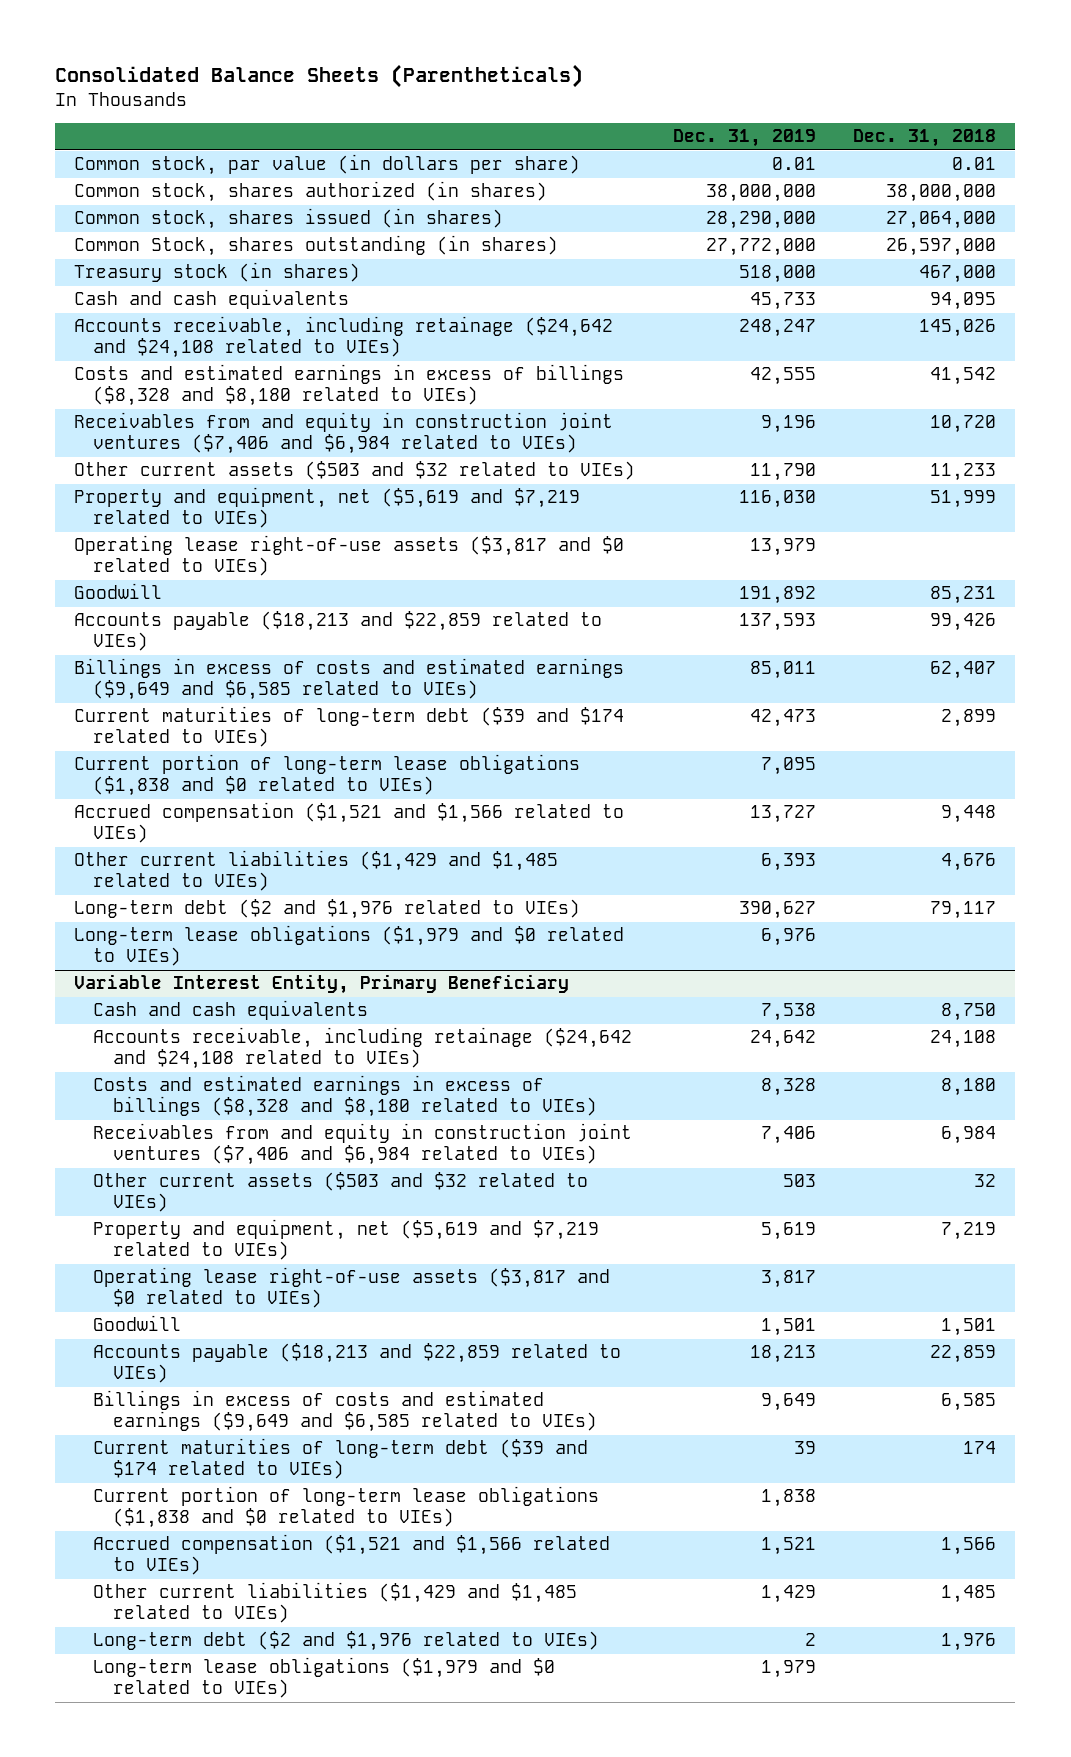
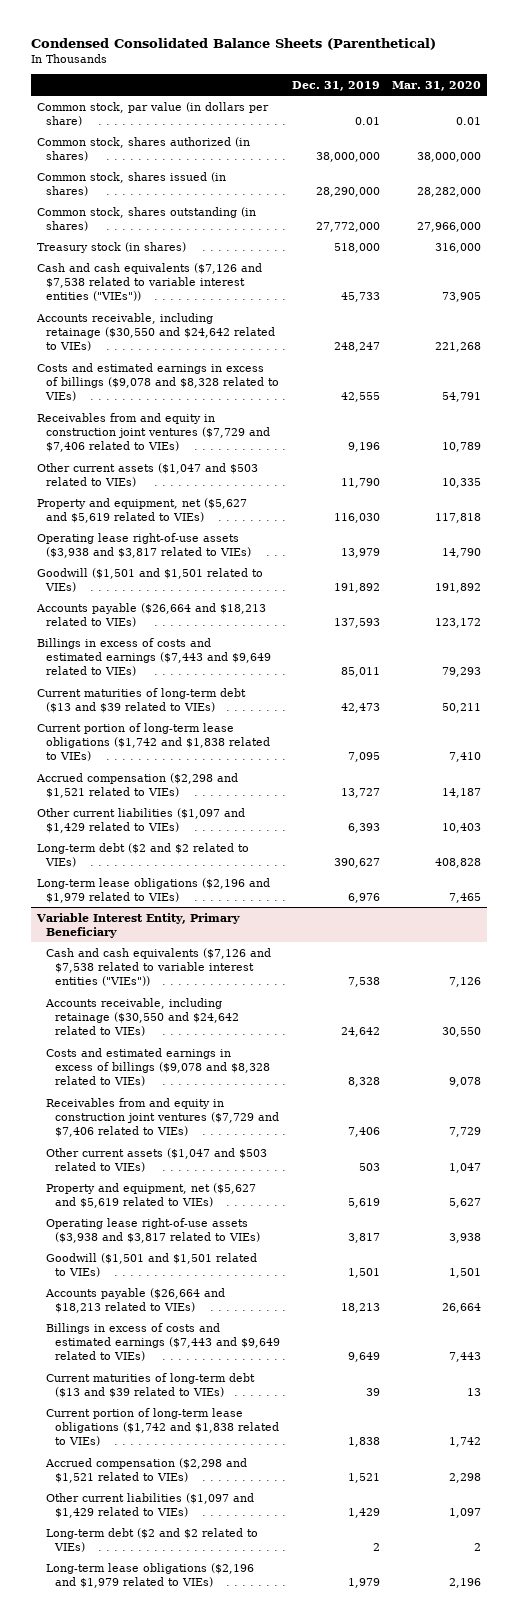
- Consolidated Balance Sheets (Parentheticals)
+ Condensed Consolidated Balance Sheets (Parenthetical)
- | Dec. 31, 2019 | Dec. 31, 2018
+ | Dec. 31, 2019 | Mar. 31, 2020
- Common Stock, shares outstanding (in shares) | 27,772,000 | 26,597,000
+ Common stock, shares outstanding (in shares) | 27,772,000 | 27,966,000
- Cash and cash equivalents | 45,733 | 94,095
- Accounts receivable, including retainage ($24,642 and $24,108 related to VIEs) | 248,247 | 145,026
- Costs and estimated earnings in excess of billings ($8,328 and $8,180 related to VIEs) | 42,555 | 41,542
- Receivables from and equity in construction joint ventures ($7,406 and $6,984 related to VIEs) | 9,196 | 10,720
- Other current assets ($503 and $32 related to VIEs) | 11,790 | 11,233
- Property and equipment, net ($5,619 and $7,219 related to VIEs) | 116,030 | 51,999
- Operating lease right-of-use assets ($3,817 and $0 related to VIEs) | 13,979 |
- Goodwill | 191,892 | 85,231
- Accounts payable ($18,213 and $22,859 related to VIEs) | 137,593 | 99,426
- Billings in excess of costs and estimated earnings ($9,649 and $6,585 related to VIEs) | 85,011 | 62,407
- Current maturities of long-term debt ($39 and $174 related to VIEs) | 42,473 | 2,899
- Current portion of long-term lease obligations ($1,838 and $0 related to VIEs) | 7,095 |
- Accrued compensation ($1,521 and $1,566 related to VIEs) | 13,727 | 9,448
- Other current liabilities ($1,429 and $1,485 related to VIEs) | 6,393 | 4,676
- Long-term debt ($2 and $1,976 related to VIEs) | 390,627 | 79,117
- Long-term lease obligations ($1,979 and $0 related to VIEs) | 6,976 |
+ Cash and cash equivalents ($7,126 and $7,538 related to variable interest entities ("VIEs")) | 45,733 | 73,905
+ Accounts receivable, including retainage ($30,550 and $24,642 related to VIEs) | 248,247 | 221,268
+ Costs and estimated earnings in excess of billings ($9,078 and $8,328 related to VIEs) | 42,555 | 54,791
+ Receivables from and equity in construction joint ventures ($7,729 and $7,406 related to VIEs) | 9,196 | 10,789
+ Other current assets ($1,047 and $503 related to VIEs) | 11,790 | 10,335
+ Property and equipment, net ($5,627 and $5,619 related to VIEs) | 116,030 | 117,818
+ Operating lease right-of-use assets ($3,938 and $3,817 related to VIEs) | 13,979 | 14,790
+ Goodwill ($1,501 and $1,501 related to VIEs) | 191,892 | 191,892
+ Accounts payable ($26,664 and $18,213 related to VIEs) | 137,593 | 123,172
+ Billings in excess of costs and estimated earnings ($7,443 and $9,649 related to VIEs) | 85,011 | 79,293
+ Current maturities of long-term debt ($13 and $39 related to VIEs) | 42,473 | 50,211
+ Current portion of long-term lease obligations ($1,742 and $1,838 related to VIEs) | 7,095 | 7,410
+ Accrued compensation ($2,298 and $1,521 related to VIEs) | 13,727 | 14,187
+ Other current liabilities ($1,097 and $1,429 related to VIEs) | 6,393 | 10,403
+ Long-term debt ($2 and $2 related to VIEs) | 390,627 | 408,828
+ Long-term lease obligations ($2,196 and $1,979 related to VIEs) | 6,976 | 7,465
@ Variable Interest Entity, Primary Beneficiary
- Cash and cash equivalents | 7,538 | 8,750
- Accounts receivable, including retainage ($24,642 and $24,108 related to VIEs) | 24,642 | 24,108
- Costs and estimated earnings in excess of billings ($8,328 and $8,180 related to VIEs) | 8,328 | 8,180
- Receivables from and equity in construction joint ventures ($7,406 and $6,984 related to VIEs) | 7,406 | 6,984
- Other current assets ($503 and $32 related to VIEs) | 503 | 32
- Property and equipment, net ($5,619 and $7,219 related to VIEs) | 5,619 | 7,219
- Operating lease right-of-use assets ($3,817 and $0 related to VIEs) | 3,817 |
- Goodwill | 1,501 | 1,501
- Accounts payable ($18,213 and $22,859 related to VIEs) | 18,213 | 22,859
- Billings in excess of costs and estimated earnings ($9,649 and $6,585 related to VIEs) | 9,649 | 6,585
- Current maturities of long-term debt ($39 and $174 related to VIEs) | 39 | 174
- Current portion of long-term lease obligations ($1,838 and $0 related to VIEs) | 1,838 |
- Accrued compensation ($1,521 and $1,566 related to VIEs) | 1,521 | 1,566
- Other current liabilities ($1,429 and $1,485 related to VIEs) | 1,429 | 1,485
- Long-term debt ($2 and $1,976 related to VIEs) | 2 | 1,976
- Long-term lease obligations ($1,979 and $0 related to VIEs) | 1,979 |
+ Cash and cash equivalents ($7,126 and $7,538 related to variable interest entities ("VIEs")) | 7,538 | 7,126
+ Accounts receivable, including retainage ($30,550 and $24,642 related to VIEs) | 24,642 | 30,550
+ Costs and estimated earnings in excess of billings ($9,078 and $8,328 related to VIEs) | 8,328 | 9,078
+ Receivables from and equity in construction joint ventures ($7,729 and $7,406 related to VIEs) | 7,406 | 7,729
+ Other current assets ($1,047 and $503 related to VIEs) | 503 | 1,047
+ Property and equipment, net ($5,627 and $5,619 related to VIEs) | 5,619 | 5,627
+ Operating lease right-of-use assets ($3,938 and $3,817 related to VIEs) | 3,817 | 3,938
+ Goodwill ($1,501 and $1,501 related to VIEs) | 1,501 | 1,501
+ Accounts payable ($26,664 and $18,213 related to VIEs) | 18,213 | 26,664
+ Billings in excess of costs and estimated earnings ($7,443 and $9,649 related to VIEs) | 9,649 | 7,443
+ Current maturities of long-term debt ($13 and $39 related to VIEs) | 39 | 13
+ Current portion of long-term lease obligations ($1,742 and $1,838 related to VIEs) | 1,838 | 1,742
+ Accrued compensation ($2,298 and $1,521 related to VIEs) | 1,521 | 2,298
+ Other current liabilities ($1,097 and $1,429 related to VIEs) | 1,429 | 1,097
+ Long-term debt ($2 and $2 related to VIEs) | 2 | 2
+ Long-term lease obligations ($2,196 and $1,979 related to VIEs) | 1,979 | 2,196

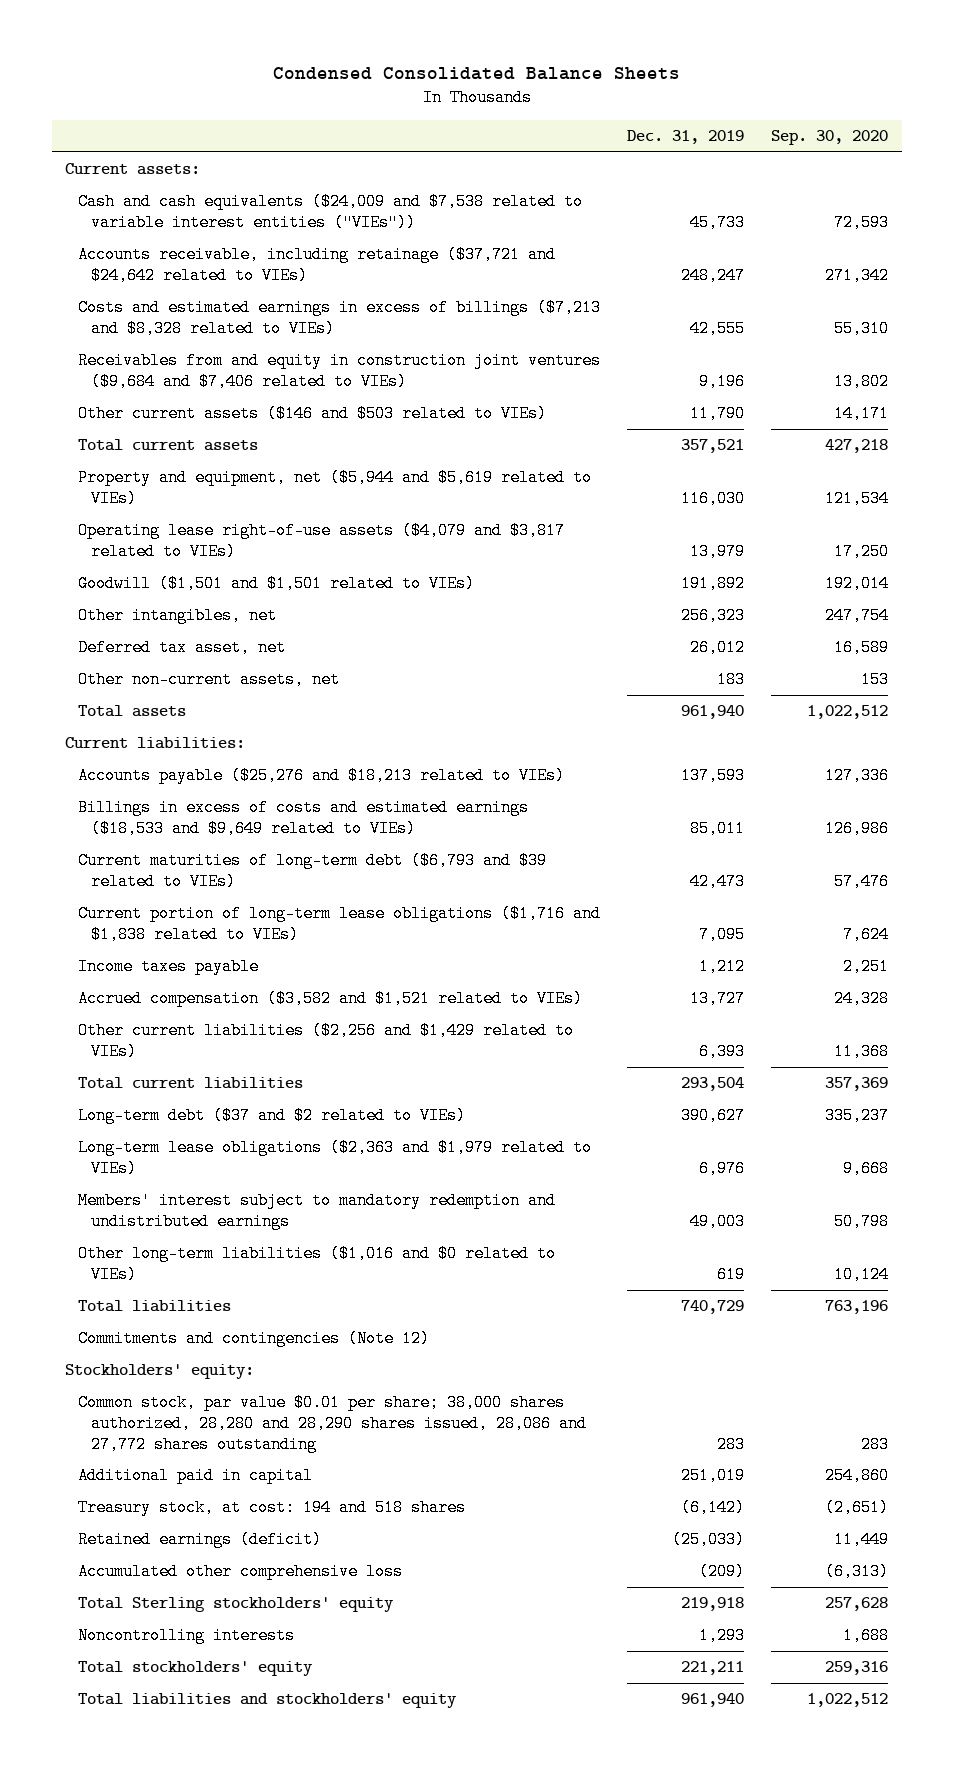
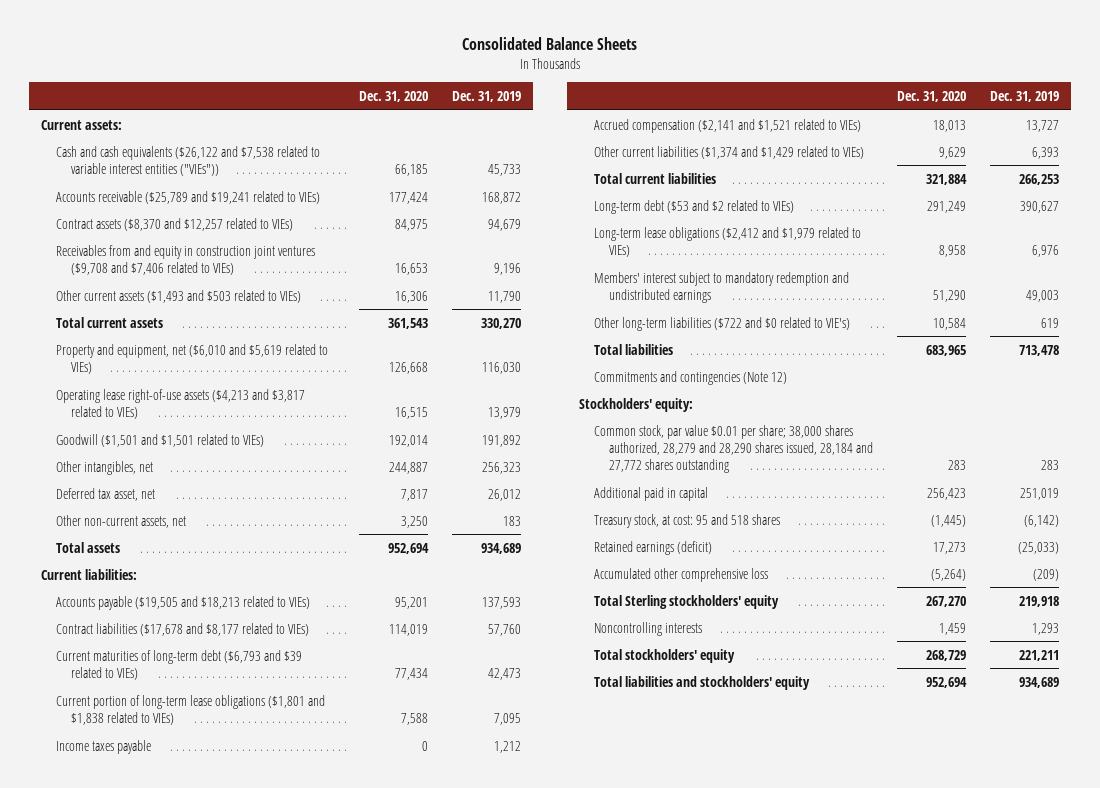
- Condensed Consolidated Balance Sheets
+ Consolidated Balance Sheets
- | Dec. 31, 2019 | Sep. 30, 2020
+ | Dec. 31, 2020 | Dec. 31, 2019
- Cash and cash equivalents ($24,009 and $7,538 related to variable interest entities ("VIEs")) | 45,733 | 72,593
- Accounts receivable, including retainage ($37,721 and $24,642 related to VIEs) | 248,247 | 271,342
- Costs and estimated earnings in excess of billings ($7,213 and $8,328 related to VIEs) | 42,555 | 55,310
- Receivables from and equity in construction joint ventures ($9,684 and $7,406 related to VIEs) | 9,196 | 13,802
- Other current assets ($146 and $503 related to VIEs) | 11,790 | 14,171
- Total current assets | 357,521 | 427,218
- Property and equipment, net ($5,944 and $5,619 related to VIEs) | 116,030 | 121,534
- Operating lease right-of-use assets ($4,079 and $3,817 related to VIEs) | 13,979 | 17,250
+ Cash and cash equivalents ($26,122 and $7,538 related to variable interest entities ("VIEs")) | 66,185 | 45,733
+ Accounts receivable ($25,789 and $19,241 related to VIEs) | 177,424 | 168,872
+ Contract assets ($8,370 and $12,257 related to VIEs) | 84,975 | 94,679
+ Receivables from and equity in construction joint ventures ($9,708 and $7,406 related to VIEs) | 16,653 | 9,196
+ Other current assets ($1,493 and $503 related to VIEs) | 16,306 | 11,790
+ Total current assets | 361,543 | 330,270
+ Property and equipment, net ($6,010 and $5,619 related to VIEs) | 126,668 | 116,030
+ Operating lease right-of-use assets ($4,213 and $3,817 related to VIEs) | 16,515 | 13,979
- Total assets | 961,940 | 1,022,512
+ Total assets | 952,694 | 934,689
- Accounts payable ($25,276 and $18,213 related to VIEs) | 137,593 | 127,336
- Billings in excess of costs and estimated earnings ($18,533 and $9,649 related to VIEs) | 85,011 | 126,986
+ Accounts payable ($19,505 and $18,213 related to VIEs) | 95,201 | 137,593
+ Contract liabilities ($17,678 and $8,177 related to VIEs) | 114,019 | 57,760
- Current portion of long-term lease obligations ($1,716 and $1,838 related to VIEs) | 7,095 | 7,624
+ Current portion of long-term lease obligations ($1,801 and $1,838 related to VIEs) | 7,588 | 7,095
- Accrued compensation ($3,582 and $1,521 related to VIEs) | 13,727 | 24,328
- Other current liabilities ($2,256 and $1,429 related to VIEs) | 6,393 | 11,368
- Total current liabilities | 293,504 | 357,369
- Long-term debt ($37 and $2 related to VIEs) | 390,627 | 335,237
- Long-term lease obligations ($2,363 and $1,979 related to VIEs) | 6,976 | 9,668
+ Accrued compensation ($2,141 and $1,521 related to VIEs) | 18,013 | 13,727
+ Other current liabilities ($1,374 and $1,429 related to VIEs) | 9,629 | 6,393
+ Total current liabilities | 321,884 | 266,253
+ Long-term debt ($53 and $2 related to VIEs) | 291,249 | 390,627
+ Long-term lease obligations ($2,412 and $1,979 related to VIEs) | 8,958 | 6,976
- Other long-term liabilities ($1,016 and $0 related to VIEs) | 619 | 10,124
- Total liabilities | 740,729 | 763,196
+ Other long-term liabilities ($722 and $0 related to VIE's) | 10,584 | 619
+ Total liabilities | 683,965 | 713,478
- Common stock, par value $0.01 per share; 38,000 shares authorized, 28,280 and 28,290 shares issued, 28,086 and 27,772 shares outstanding | 283 | 283
+ Common stock, par value $0.01 per share; 38,000 shares authorized, 28,279 and 28,290 shares issued, 28,184 and 27,772 shares outstanding | 283 | 283
- Treasury stock, at cost: 194 and 518 shares | (6,142) | (2,651)
+ Treasury stock, at cost: 95 and 518 shares | (1,445) | (6,142)
- Total liabilities and stockholders' equity | 961,940 | 1,022,512
+ Total liabilities and stockholders' equity | 952,694 | 934,689

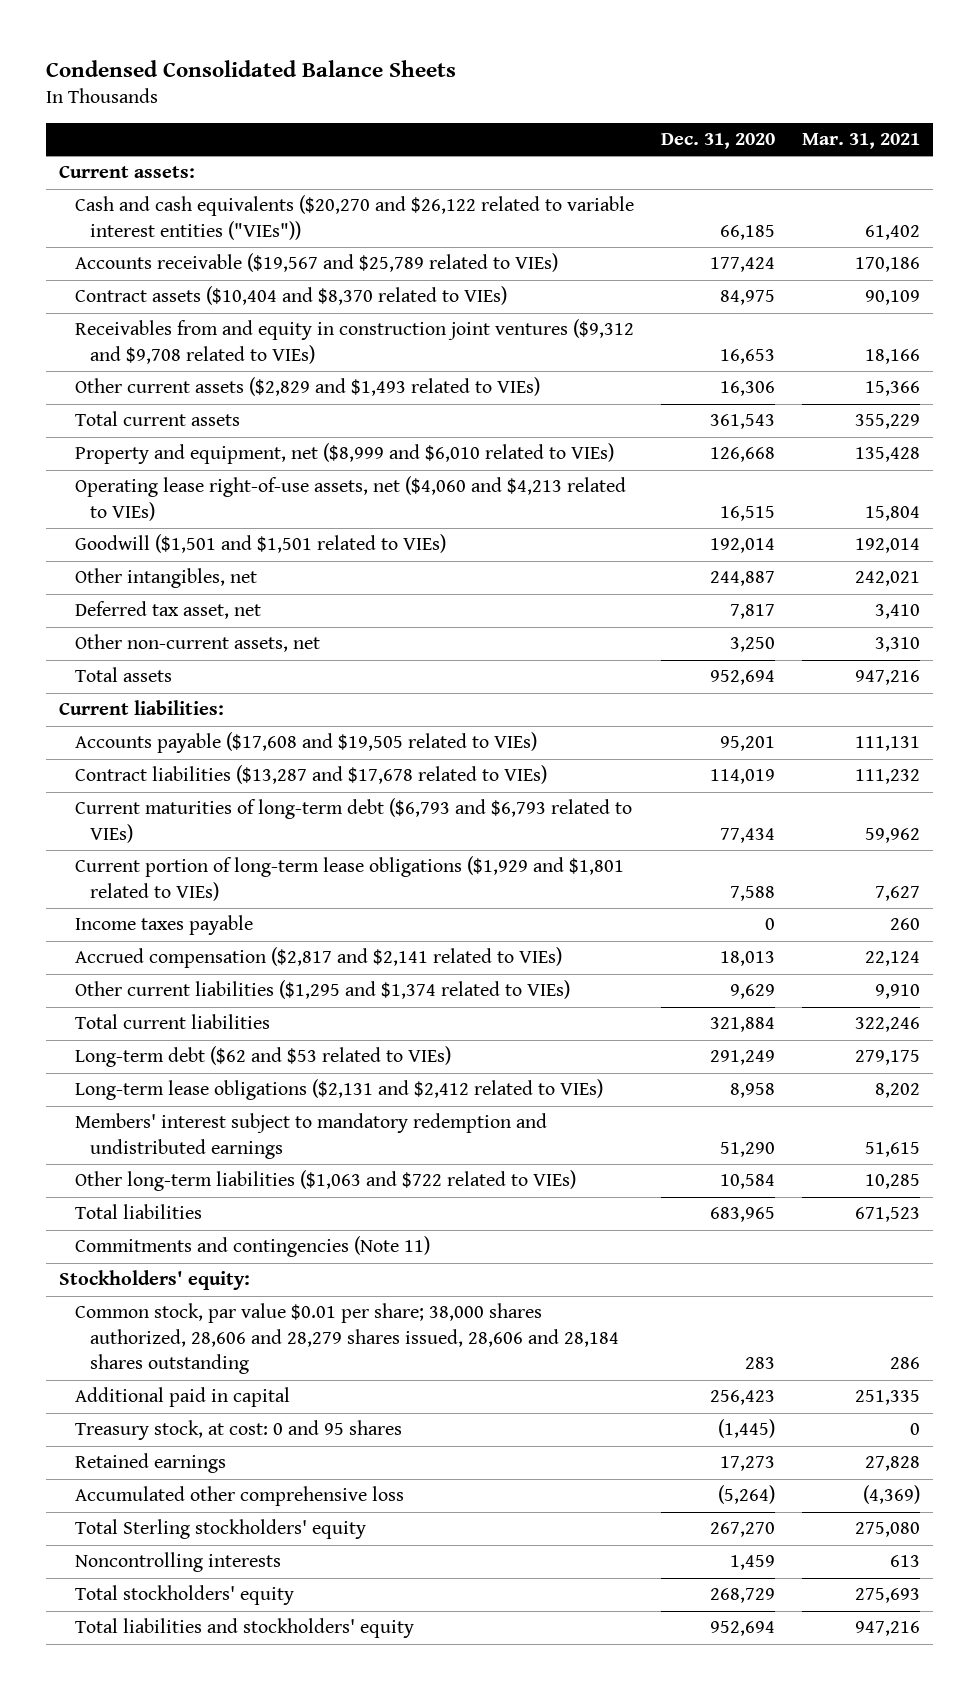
- Consolidated Balance Sheets
+ Condensed Consolidated Balance Sheets
- | Dec. 31, 2020 | Dec. 31, 2019
+ | Dec. 31, 2020 | Mar. 31, 2021
- Cash and cash equivalents ($26,122 and $7,538 related to variable interest entities ("VIEs")) | 66,185 | 45,733
- Accounts receivable ($25,789 and $19,241 related to VIEs) | 177,424 | 168,872
- Contract assets ($8,370 and $12,257 related to VIEs) | 84,975 | 94,679
- Receivables from and equity in construction joint ventures ($9,708 and $7,406 related to VIEs) | 16,653 | 9,196
- Other current assets ($1,493 and $503 related to VIEs) | 16,306 | 11,790
+ Cash and cash equivalents ($20,270 and $26,122 related to variable interest entities ("VIEs")) | 66,185 | 61,402
+ Accounts receivable ($19,567 and $25,789 related to VIEs) | 177,424 | 170,186
+ Contract assets ($10,404 and $8,370 related to VIEs) | 84,975 | 90,109
+ Receivables from and equity in construction joint ventures ($9,312 and $9,708 related to VIEs) | 16,653 | 18,166
+ Other current assets ($2,829 and $1,493 related to VIEs) | 16,306 | 15,366
- Property and equipment, net ($6,010 and $5,619 related to VIEs) | 126,668 | 116,030
- Operating lease right-of-use assets ($4,213 and $3,817 related to VIEs) | 16,515 | 13,979
+ Property and equipment, net ($8,999 and $6,010 related to VIEs) | 126,668 | 135,428
+ Operating lease right-of-use assets, net ($4,060 and $4,213 related to VIEs) | 16,515 | 15,804
- Accounts payable ($19,505 and $18,213 related to VIEs) | 95,201 | 137,593
- Contract liabilities ($17,678 and $8,177 related to VIEs) | 114,019 | 57,760
- Current maturities of long-term debt ($6,793 and $39 related to VIEs) | 77,434 | 42,473
- Current portion of long-term lease obligations ($1,801 and $1,838 related to VIEs) | 7,588 | 7,095
+ Accounts payable ($17,608 and $19,505 related to VIEs) | 95,201 | 111,131
+ Contract liabilities ($13,287 and $17,678 related to VIEs) | 114,019 | 111,232
+ Current maturities of long-term debt ($6,793 and $6,793 related to VIEs) | 77,434 | 59,962
+ Current portion of long-term lease obligations ($1,929 and $1,801 related to VIEs) | 7,588 | 7,627
- Accrued compensation ($2,141 and $1,521 related to VIEs) | 18,013 | 13,727
- Other current liabilities ($1,374 and $1,429 related to VIEs) | 9,629 | 6,393
+ Accrued compensation ($2,817 and $2,141 related to VIEs) | 18,013 | 22,124
+ Other current liabilities ($1,295 and $1,374 related to VIEs) | 9,629 | 9,910
- Long-term debt ($53 and $2 related to VIEs) | 291,249 | 390,627
- Long-term lease obligations ($2,412 and $1,979 related to VIEs) | 8,958 | 6,976
+ Long-term debt ($62 and $53 related to VIEs) | 291,249 | 279,175
+ Long-term lease obligations ($2,131 and $2,412 related to VIEs) | 8,958 | 8,202
- Other long-term liabilities ($722 and $0 related to VIE's) | 10,584 | 619
+ Other long-term liabilities ($1,063 and $722 related to VIEs) | 10,584 | 10,285
- Commitments and contingencies (Note 12)
+ Commitments and contingencies (Note 11)
- Common stock, par value $0.01 per share; 38,000 shares authorized, 28,279 and 28,290 shares issued, 28,184 and 27,772 shares outstanding | 283 | 283
+ Common stock, par value $0.01 per share; 38,000 shares authorized, 28,606 and 28,279 shares issued, 28,606 and 28,184 shares outstanding | 283 | 286
- Treasury stock, at cost: 95 and 518 shares | (1,445) | (6,142)
- Retained earnings (deficit) | 17,273 | (25,033)
+ Treasury stock, at cost: 0 and 95 shares | (1,445) | 0
+ Retained earnings | 17,273 | 27,828

